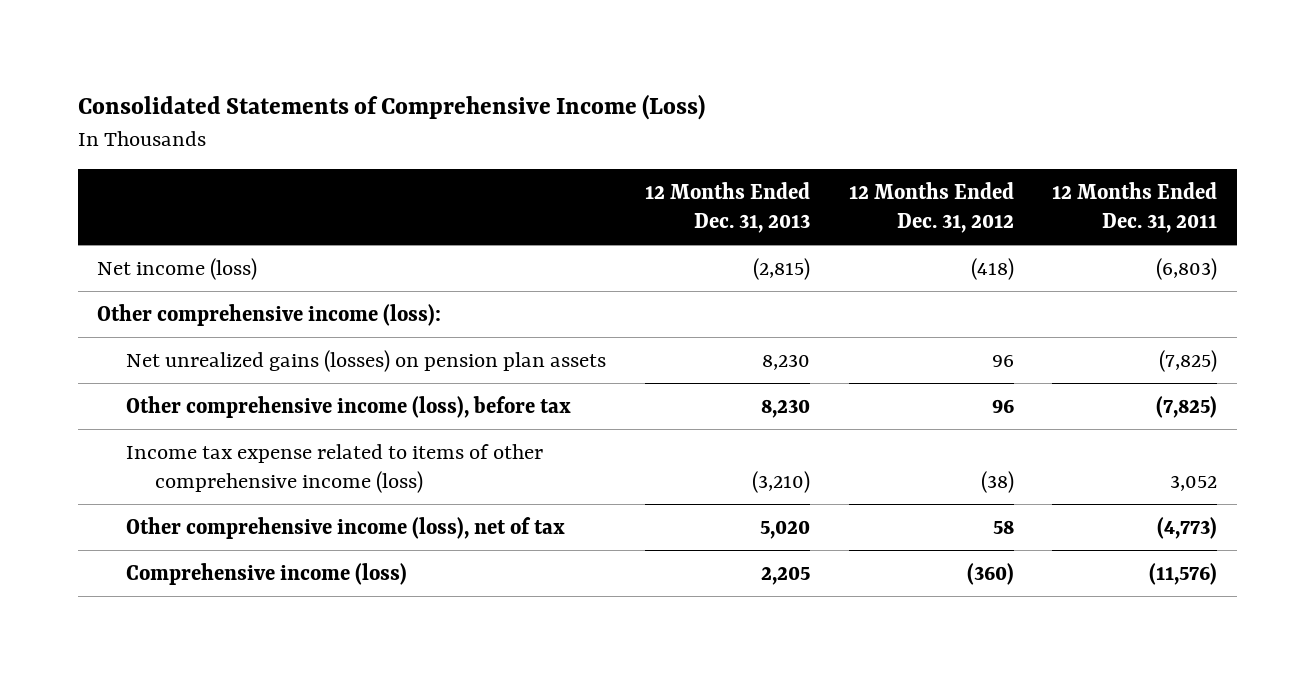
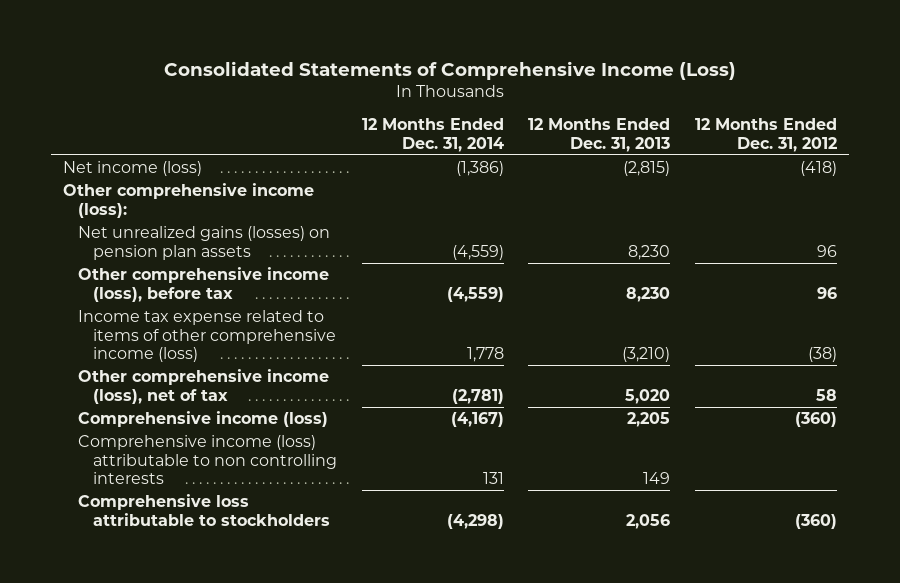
- | 12 Months Ended Dec. 31, 2013 | 12 Months Ended Dec. 31, 2012 | 12 Months Ended Dec. 31, 2011
+ | 12 Months Ended Dec. 31, 2014 | 12 Months Ended Dec. 31, 2013 | 12 Months Ended Dec. 31, 2012
+ Comprehensive income (loss) attributable to non controlling interests | 131 | 149 |
+ Comprehensive loss attributable to stockholders | (4,298) | 2,056 | (360)

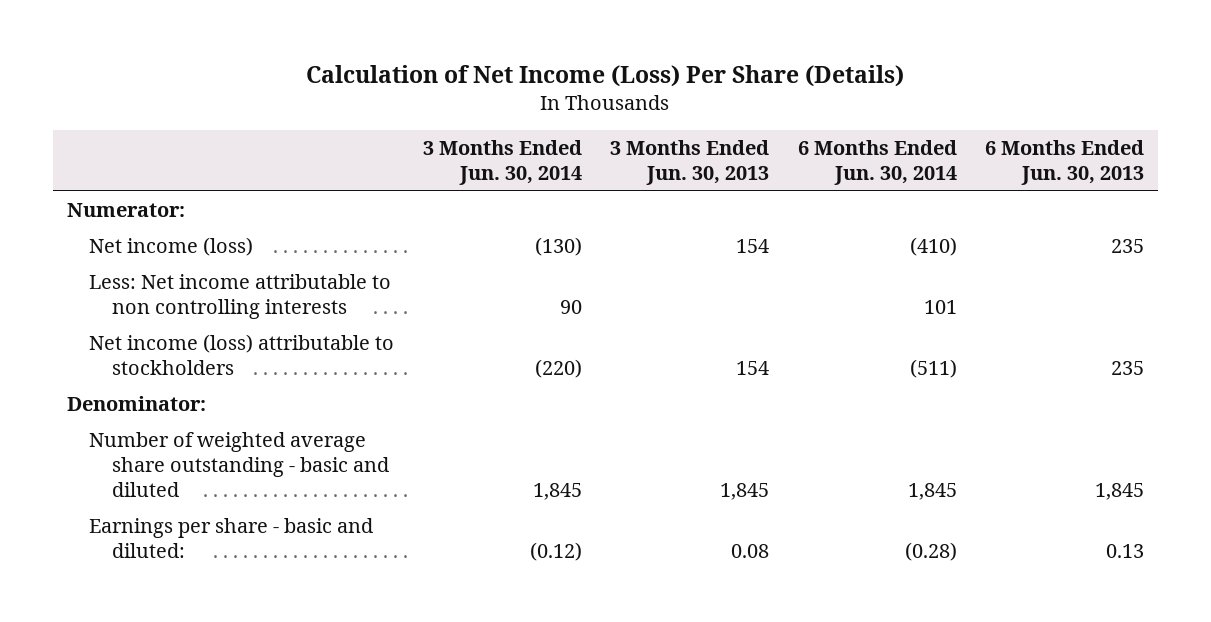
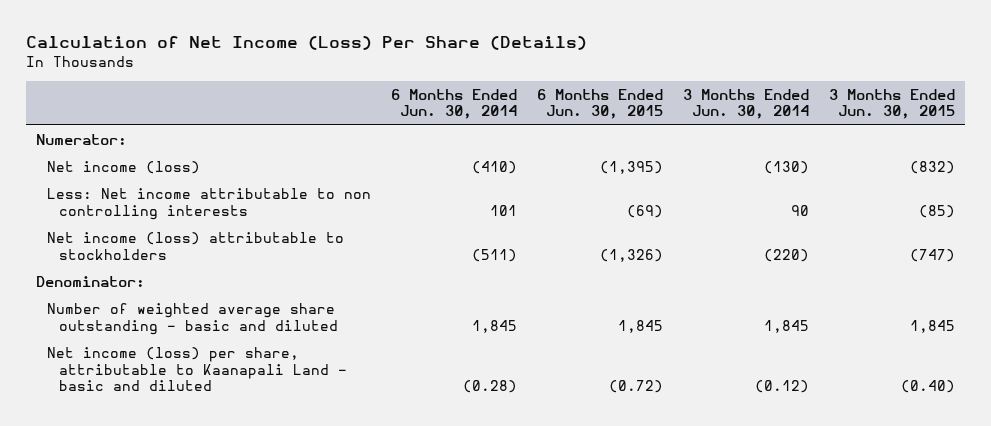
- | 3 Months Ended Jun. 30, 2014 | 3 Months Ended Jun. 30, 2013 | 6 Months Ended Jun. 30, 2014 | 6 Months Ended Jun. 30, 2013
+ | 6 Months Ended Jun. 30, 2014 | 6 Months Ended Jun. 30, 2015 | 3 Months Ended Jun. 30, 2014 | 3 Months Ended Jun. 30, 2015
- Earnings per share - basic and diluted: | (0.12) | 0.08 | (0.28) | 0.13
+ Net income (loss) per share, attributable to Kaanapali Land - basic and diluted | (0.28) | (0.72) | (0.12) | (0.40)

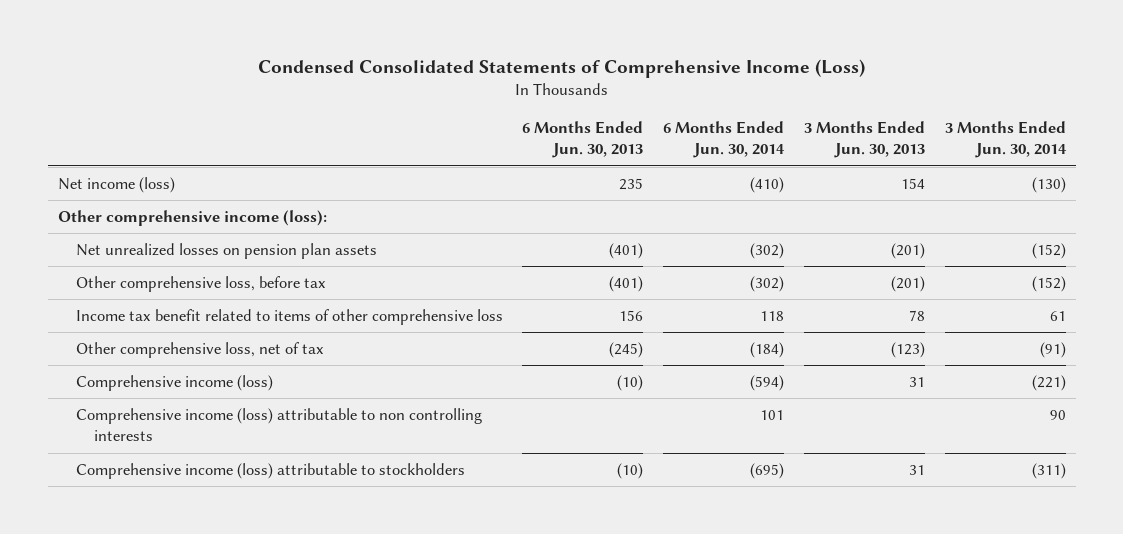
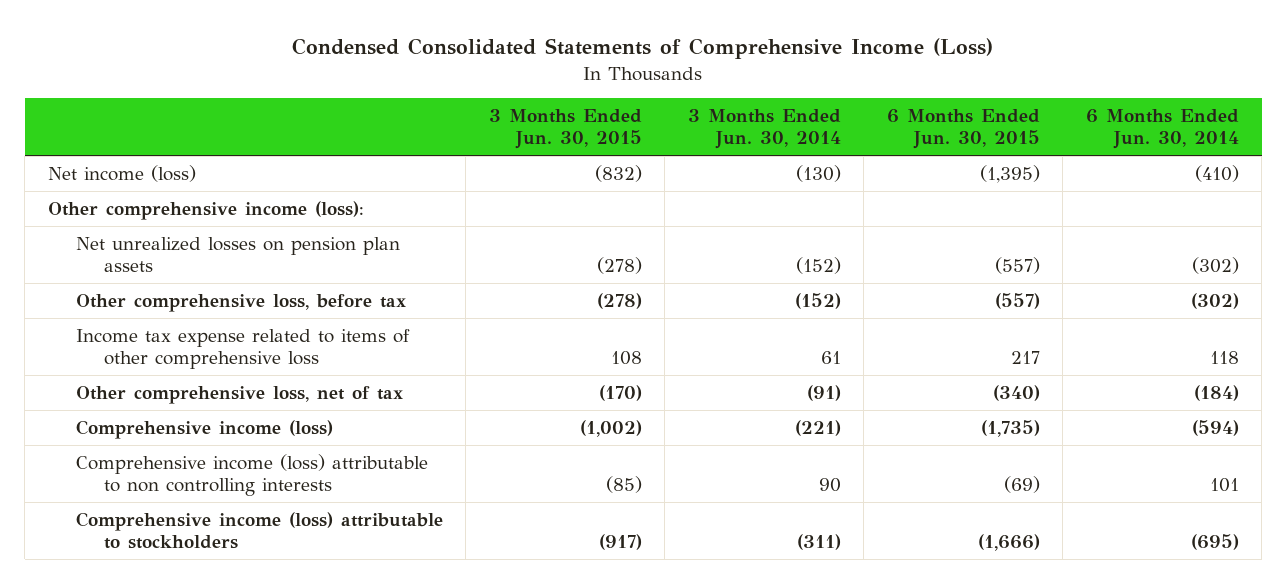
- | 6 Months Ended Jun. 30, 2013 | 6 Months Ended Jun. 30, 2014 | 3 Months Ended Jun. 30, 2013 | 3 Months Ended Jun. 30, 2014
+ | 3 Months Ended Jun. 30, 2015 | 3 Months Ended Jun. 30, 2014 | 6 Months Ended Jun. 30, 2015 | 6 Months Ended Jun. 30, 2014
- Income tax benefit related to items of other comprehensive loss | 156 | 118 | 78 | 61
+ Income tax expense related to items of other comprehensive loss | 108 | 61 | 217 | 118

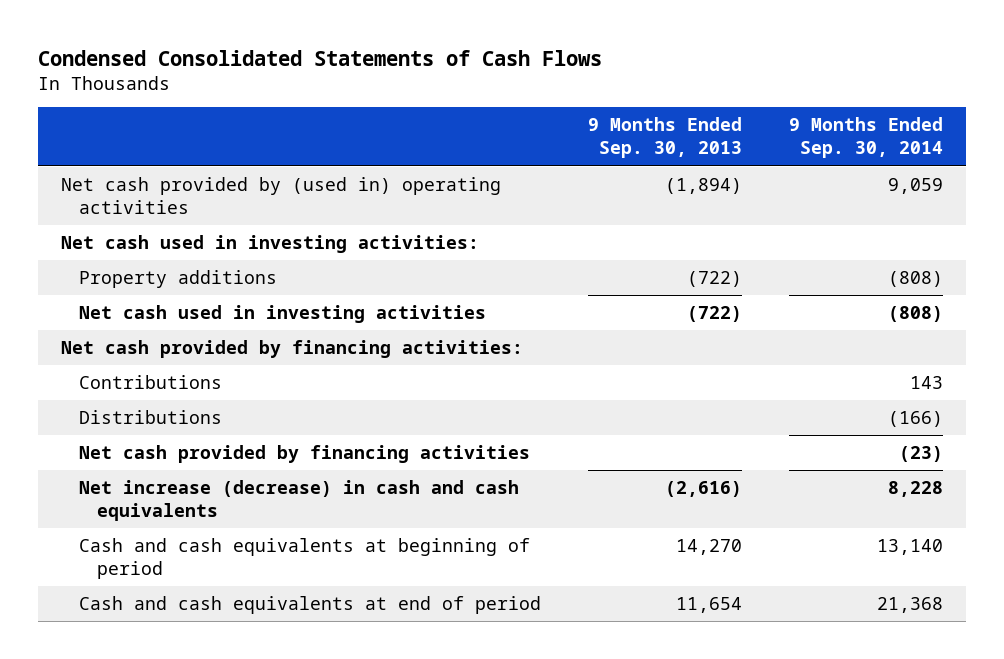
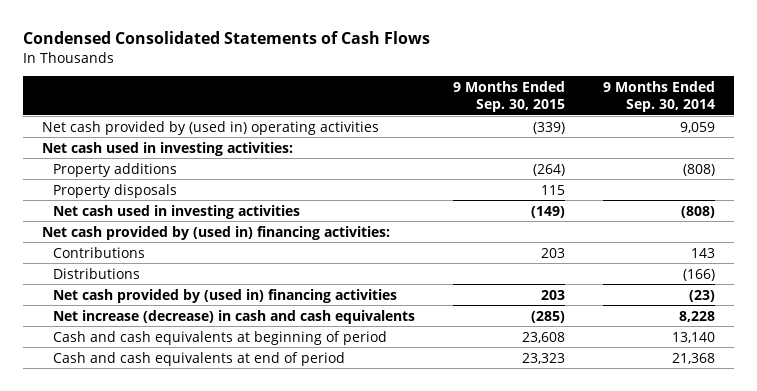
- | 9 Months Ended Sep. 30, 2013 | 9 Months Ended Sep. 30, 2014
+ | 9 Months Ended Sep. 30, 2015 | 9 Months Ended Sep. 30, 2014
+ Property disposals | 115 |
- Net cash provided by financing activities:
+ Net cash provided by (used in) financing activities:
- Net cash provided by financing activities | | (23)
+ Net cash provided by (used in) financing activities | 203 | (23)

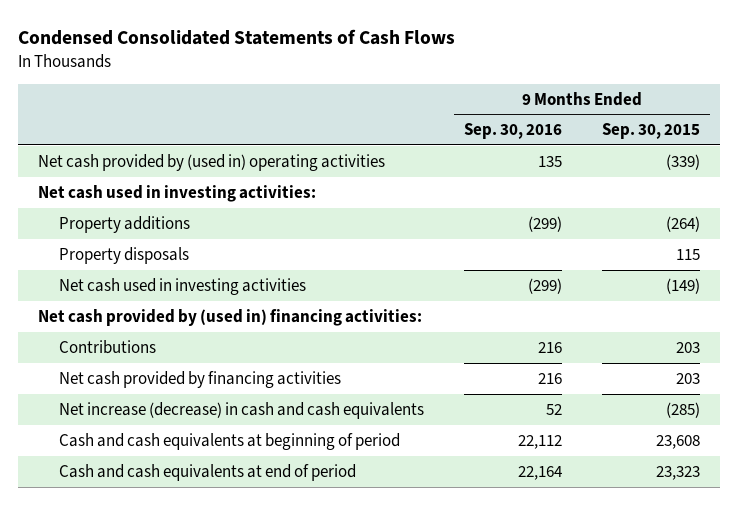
- | 9 Months Ended Sep. 30, 2015 | 9 Months Ended Sep. 30, 2014
+ | 9 Months Ended Sep. 30, 2016 | 9 Months Ended Sep. 30, 2015
- Distributions | | (166)
- Net cash provided by (used in) financing activities | 203 | (23)
+ Net cash provided by financing activities | 216 | 203

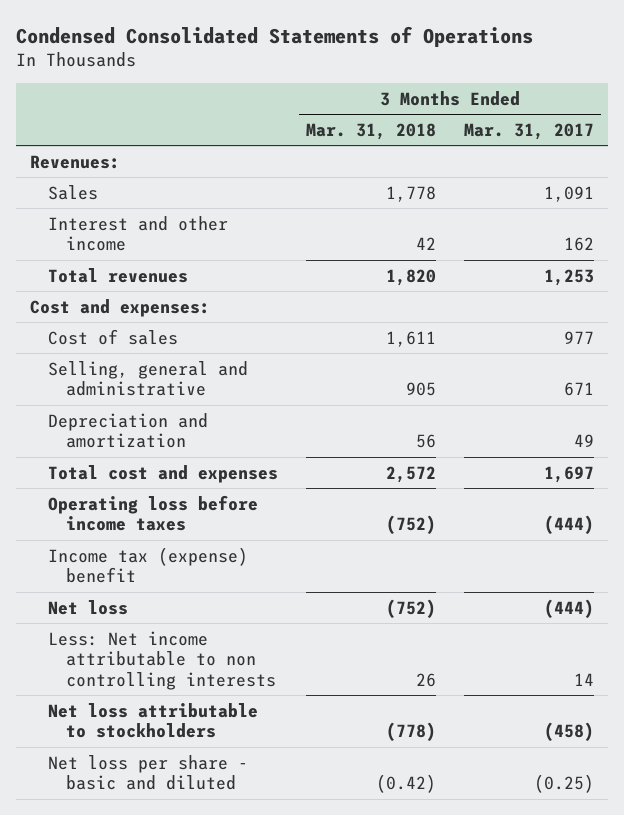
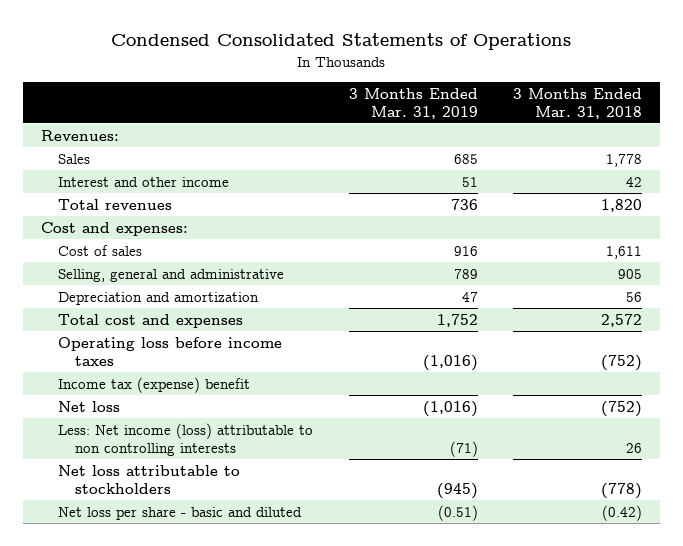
- | 3 Months Ended Mar. 31, 2018 | 3 Months Ended Mar. 31, 2017
+ | 3 Months Ended Mar. 31, 2019 | 3 Months Ended Mar. 31, 2018
- Less: Net income attributable to non controlling interests | 26 | 14
+ Less: Net income (loss) attributable to non controlling interests | (71) | 26

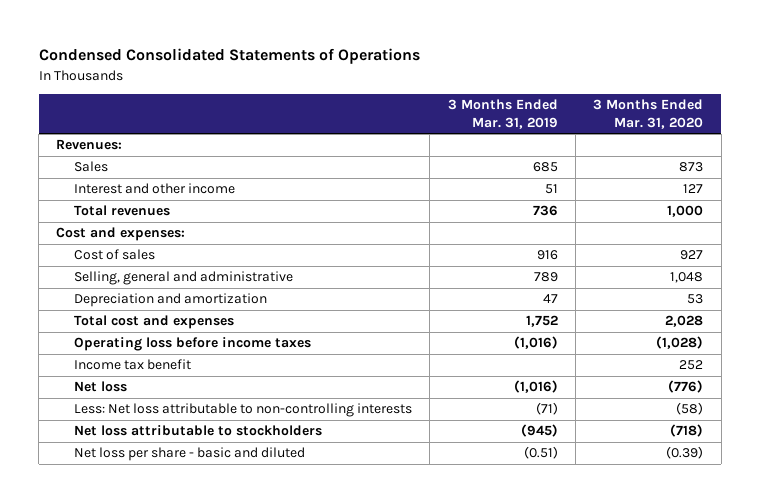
- | 3 Months Ended Mar. 31, 2019 | 3 Months Ended Mar. 31, 2018
+ | 3 Months Ended Mar. 31, 2019 | 3 Months Ended Mar. 31, 2020
- Income tax (expense) benefit
+ Income tax benefit | | 252
- Less: Net income (loss) attributable to non controlling interests | (71) | 26
+ Less: Net loss attributable to non-controlling interests | (71) | (58)

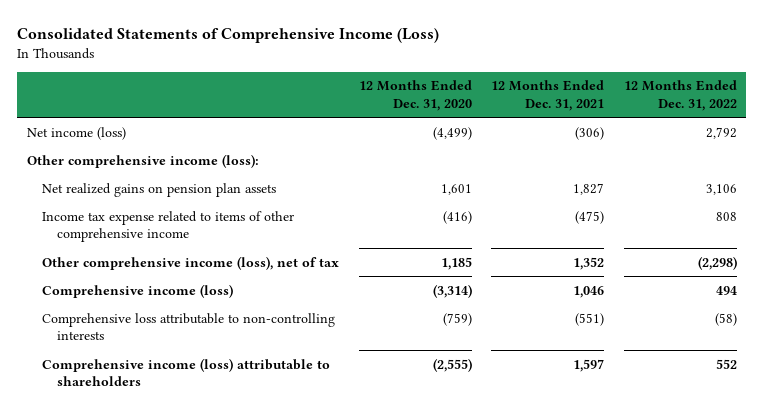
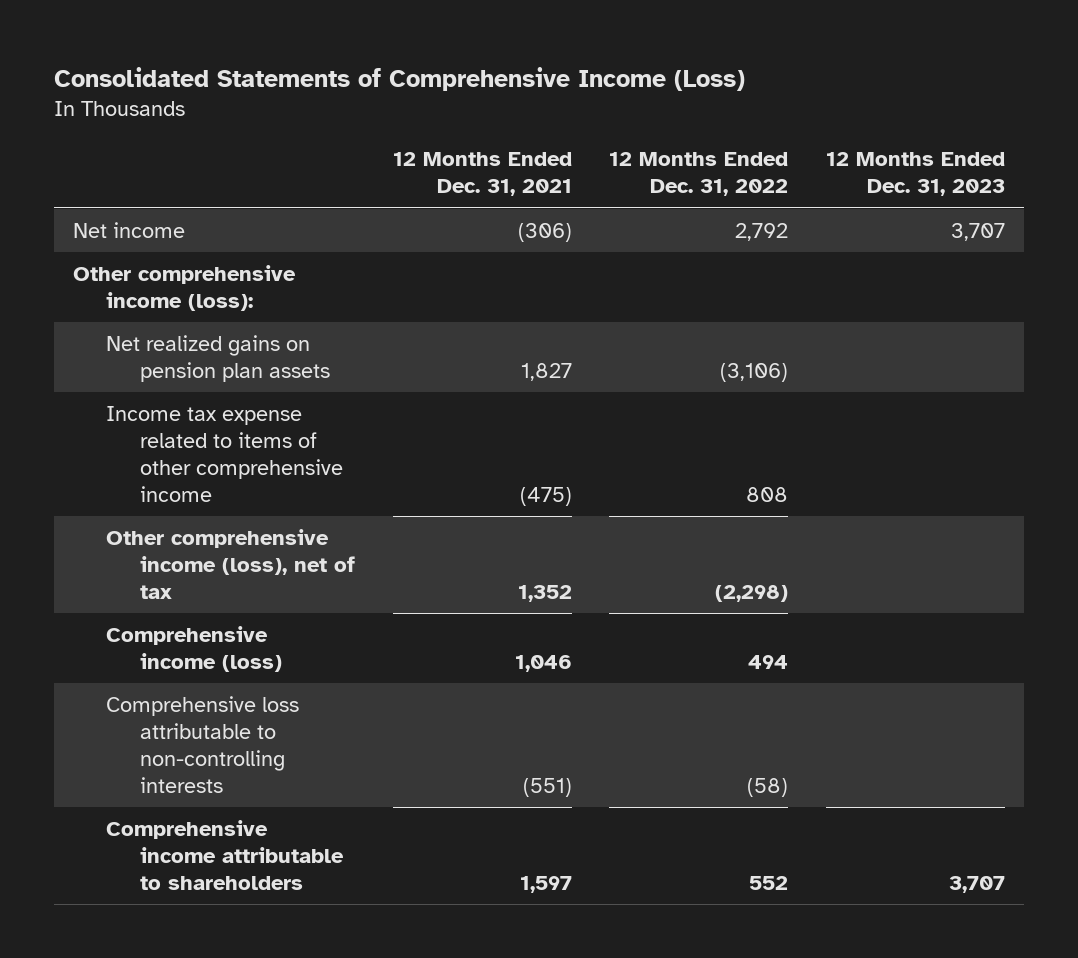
- | 12 Months Ended Dec. 31, 2020 | 12 Months Ended Dec. 31, 2021 | 12 Months Ended Dec. 31, 2022
+ | 12 Months Ended Dec. 31, 2021 | 12 Months Ended Dec. 31, 2022 | 12 Months Ended Dec. 31, 2023
- Net income (loss) | (4,499) | (306) | 2,792
+ Net income | (306) | 2,792 | 3,707
- Net realized gains on pension plan assets | 1,601 | 1,827 | 3,106
+ Net realized gains on pension plan assets | 1,827 | (3,106) |
- Comprehensive income (loss) attributable to shareholders | (2,555) | 1,597 | 552
+ Comprehensive income attributable to shareholders | 1,597 | 552 | 3,707

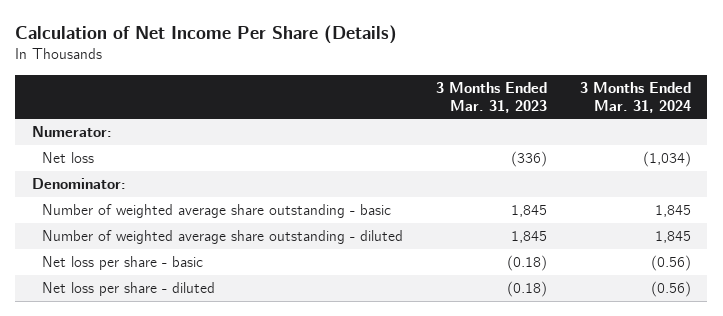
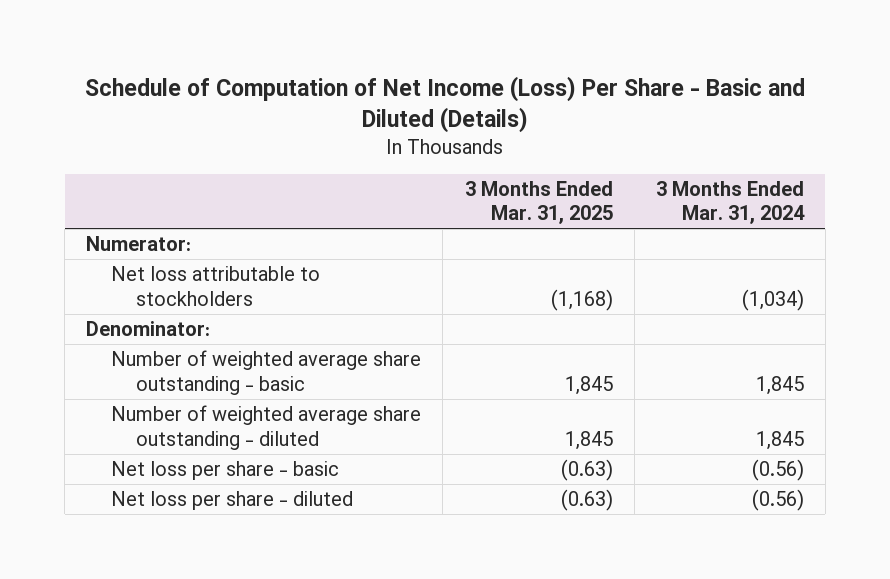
- Calculation of Net Income Per Share (Details)
+ Schedule of Computation of Net Income (Loss) Per Share - Basic and Diluted (Details)
- | 3 Months Ended Mar. 31, 2023 | 3 Months Ended Mar. 31, 2024
+ | 3 Months Ended Mar. 31, 2025 | 3 Months Ended Mar. 31, 2024
- Net loss | (336) | (1,034)
+ Net loss attributable to stockholders | (1,168) | (1,034)

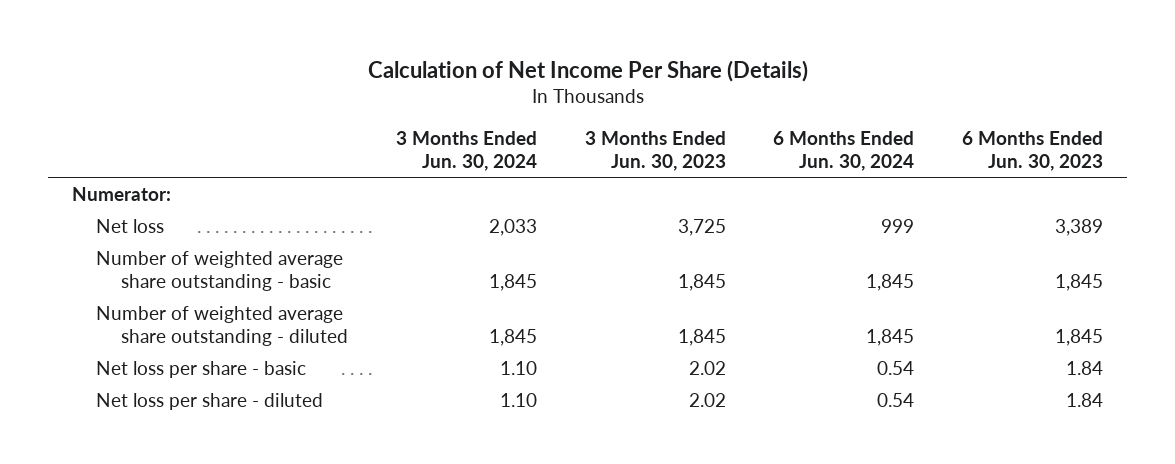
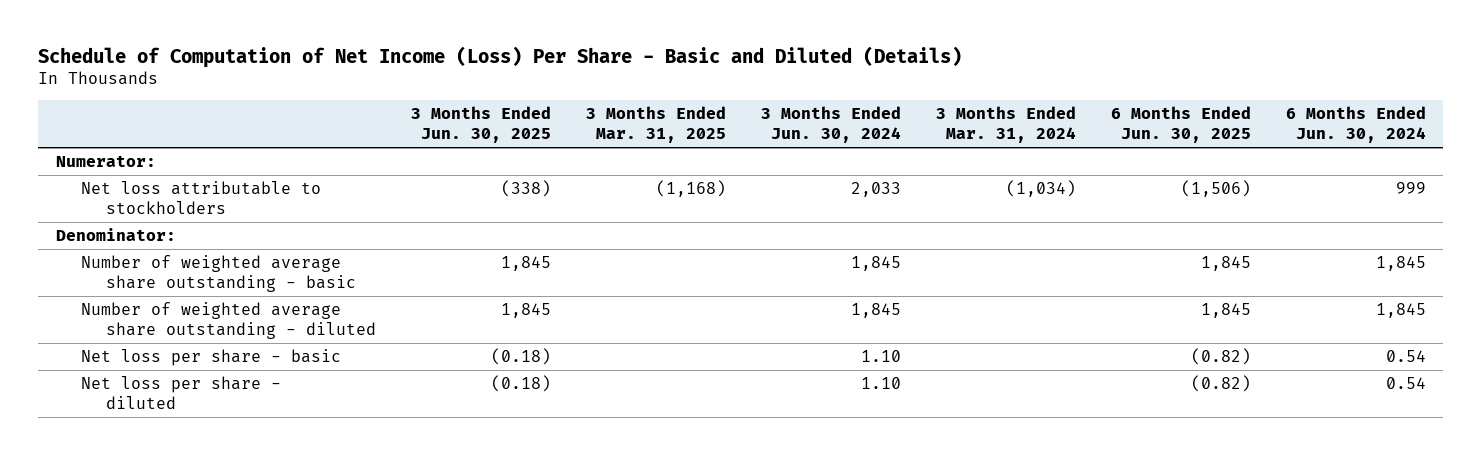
- Calculation of Net Income Per Share (Details)
+ Schedule of Computation of Net Income (Loss) Per Share - Basic and Diluted (Details)
- | 3 Months Ended Jun. 30, 2024 | 3 Months Ended Jun. 30, 2023 | 6 Months Ended Jun. 30, 2024 | 6 Months Ended Jun. 30, 2023
+ | 3 Months Ended Jun. 30, 2025 | 3 Months Ended Mar. 31, 2025 | 3 Months Ended Jun. 30, 2024 | 3 Months Ended Mar. 31, 2024 | 6 Months Ended Jun. 30, 2025 | 6 Months Ended Jun. 30, 2024
- Net loss | 2,033 | 3,725 | 999 | 3,389
+ Net loss attributable to stockholders | (338) | (1,168) | 2,033 | (1,034) | (1,506) | 999
+ Denominator:

